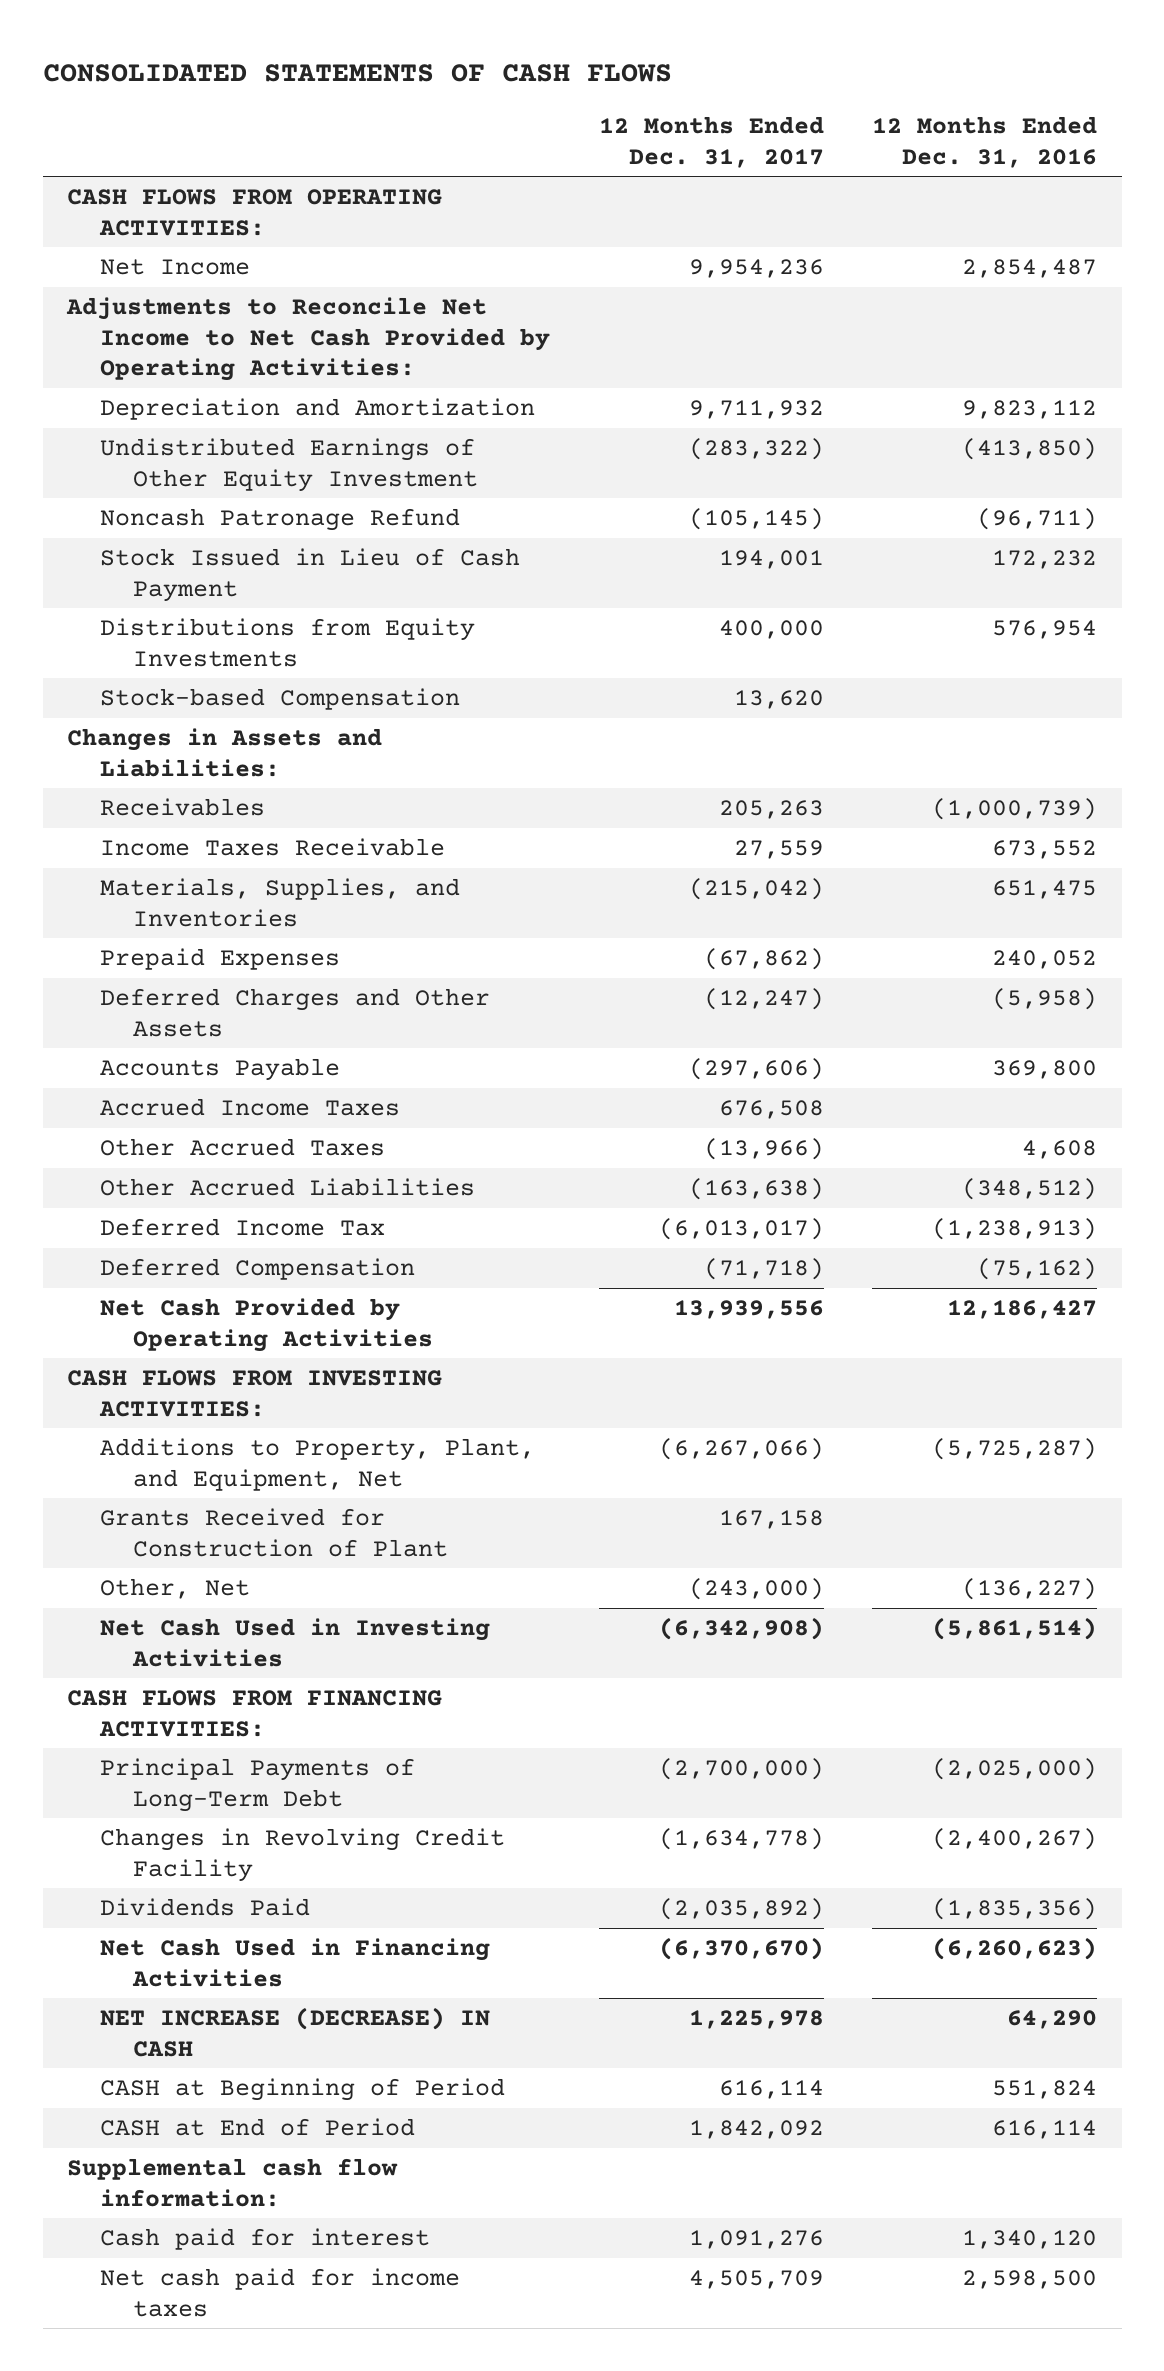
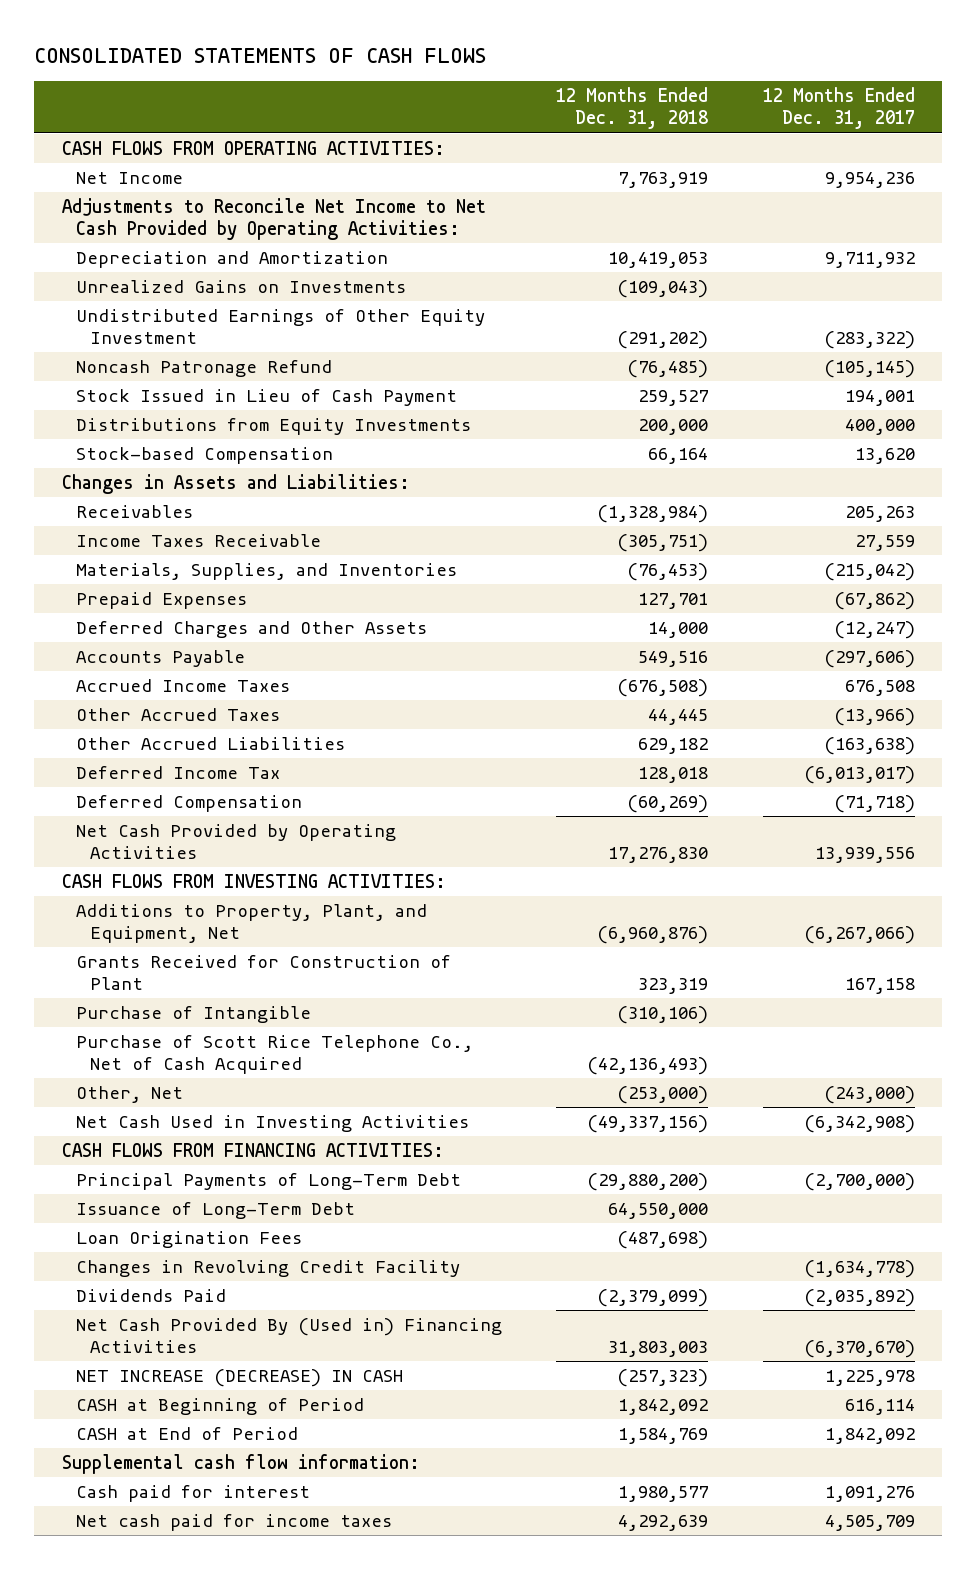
- | 12 Months Ended Dec. 31, 2017 | 12 Months Ended Dec. 31, 2016
+ | 12 Months Ended Dec. 31, 2018 | 12 Months Ended Dec. 31, 2017
+ Unrealized Gains on Investments | (109,043) |
+ Purchase of Intangible | (310,106) |
+ Purchase of Scott Rice Telephone Co., Net of Cash Acquired | (42,136,493) |
+ Issuance of Long-Term Debt | 64,550,000 |
+ Loan Origination Fees | (487,698) |
- Net Cash Used in Financing Activities | (6,370,670) | (6,260,623)
+ Net Cash Provided By (Used in) Financing Activities | 31,803,003 | (6,370,670)

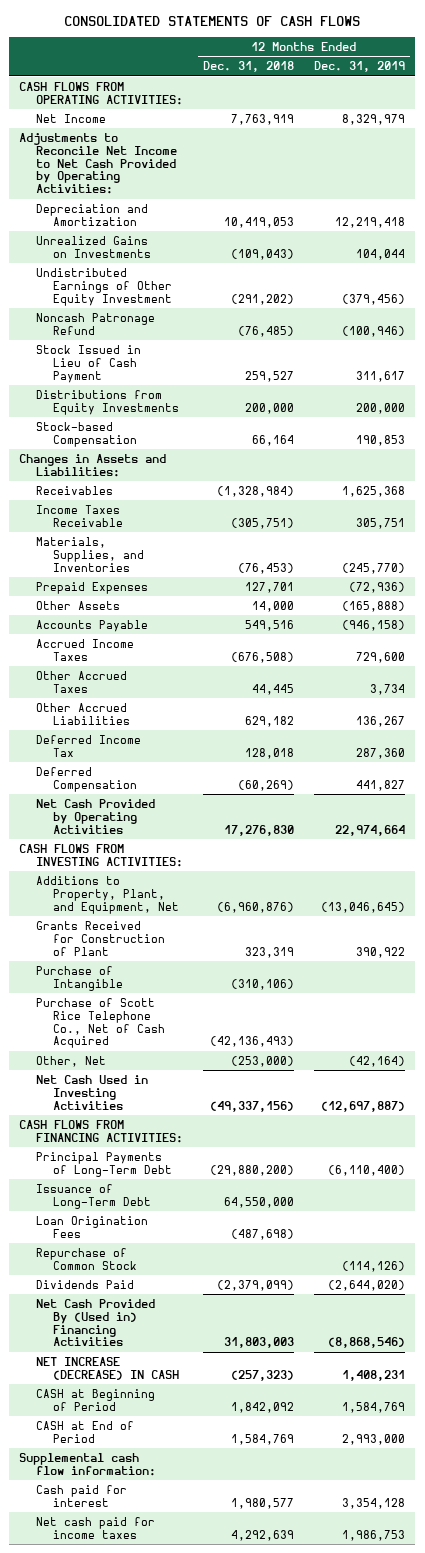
- | 12 Months Ended Dec. 31, 2018 | 12 Months Ended Dec. 31, 2017
+ | 12 Months Ended Dec. 31, 2018 | 12 Months Ended Dec. 31, 2019
- Deferred Charges and Other Assets | 14,000 | (12,247)
+ Other Assets | 14,000 | (165,888)
- Changes in Revolving Credit Facility | | (1,634,778)
+ Repurchase of Common Stock | | (114,126)

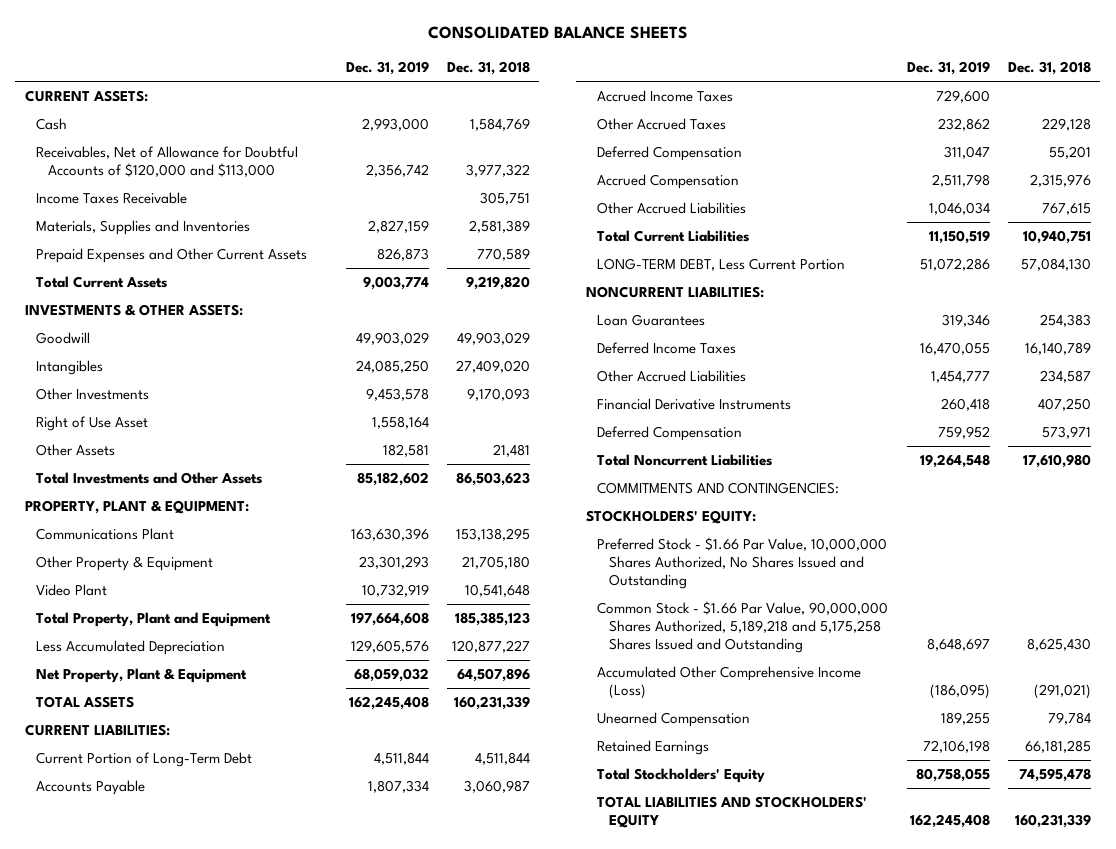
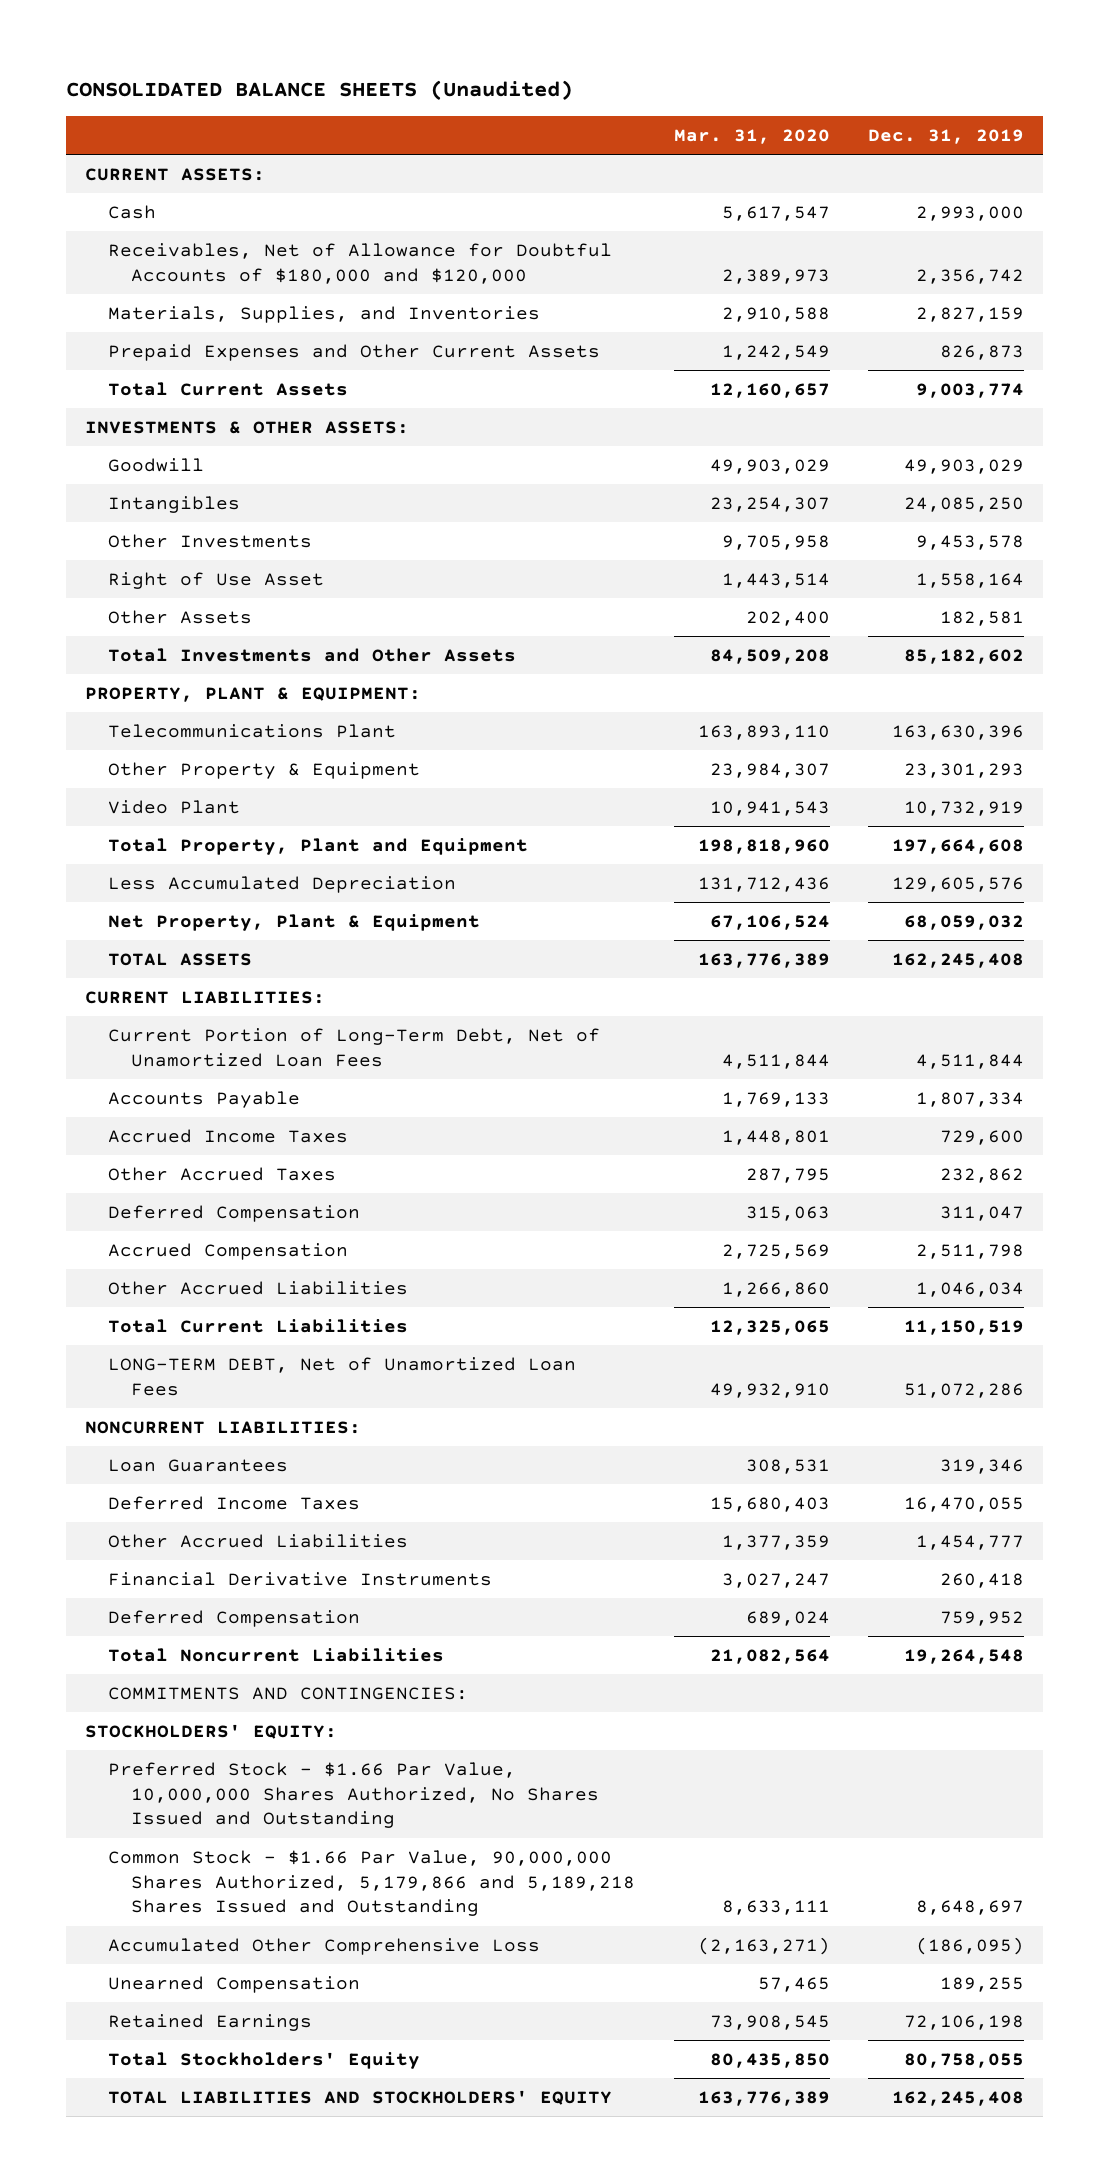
- CONSOLIDATED BALANCE SHEETS
+ CONSOLIDATED BALANCE SHEETS (Unaudited)
- | Dec. 31, 2019 | Dec. 31, 2018
+ | Mar. 31, 2020 | Dec. 31, 2019
- Receivables, Net of Allowance for Doubtful Accounts of $120,000 and $113,000 | 2,356,742 | 3,977,322
- Income Taxes Receivable | | 305,751
- Materials, Supplies and Inventories | 2,827,159 | 2,581,389
+ Receivables, Net of Allowance for Doubtful Accounts of $180,000 and $120,000 | 2,389,973 | 2,356,742
+ Materials, Supplies, and Inventories | 2,910,588 | 2,827,159
- Communications Plant | 163,630,396 | 153,138,295
+ Telecommunications Plant | 163,893,110 | 163,630,396
- Current Portion of Long-Term Debt | 4,511,844 | 4,511,844
+ Current Portion of Long-Term Debt, Net of Unamortized Loan Fees | 4,511,844 | 4,511,844
- LONG-TERM DEBT, Less Current Portion | 51,072,286 | 57,084,130
+ LONG-TERM DEBT, Net of Unamortized Loan Fees | 49,932,910 | 51,072,286
- Common Stock - $1.66 Par Value, 90,000,000 Shares Authorized, 5,189,218 and 5,175,258 Shares Issued and Outstanding | 8,648,697 | 8,625,430
- Accumulated Other Comprehensive Income (Loss) | (186,095) | (291,021)
+ Common Stock - $1.66 Par Value, 90,000,000 Shares Authorized, 5,179,866 and 5,189,218 Shares Issued and Outstanding | 8,633,111 | 8,648,697
+ Accumulated Other Comprehensive Loss | (2,163,271) | (186,095)

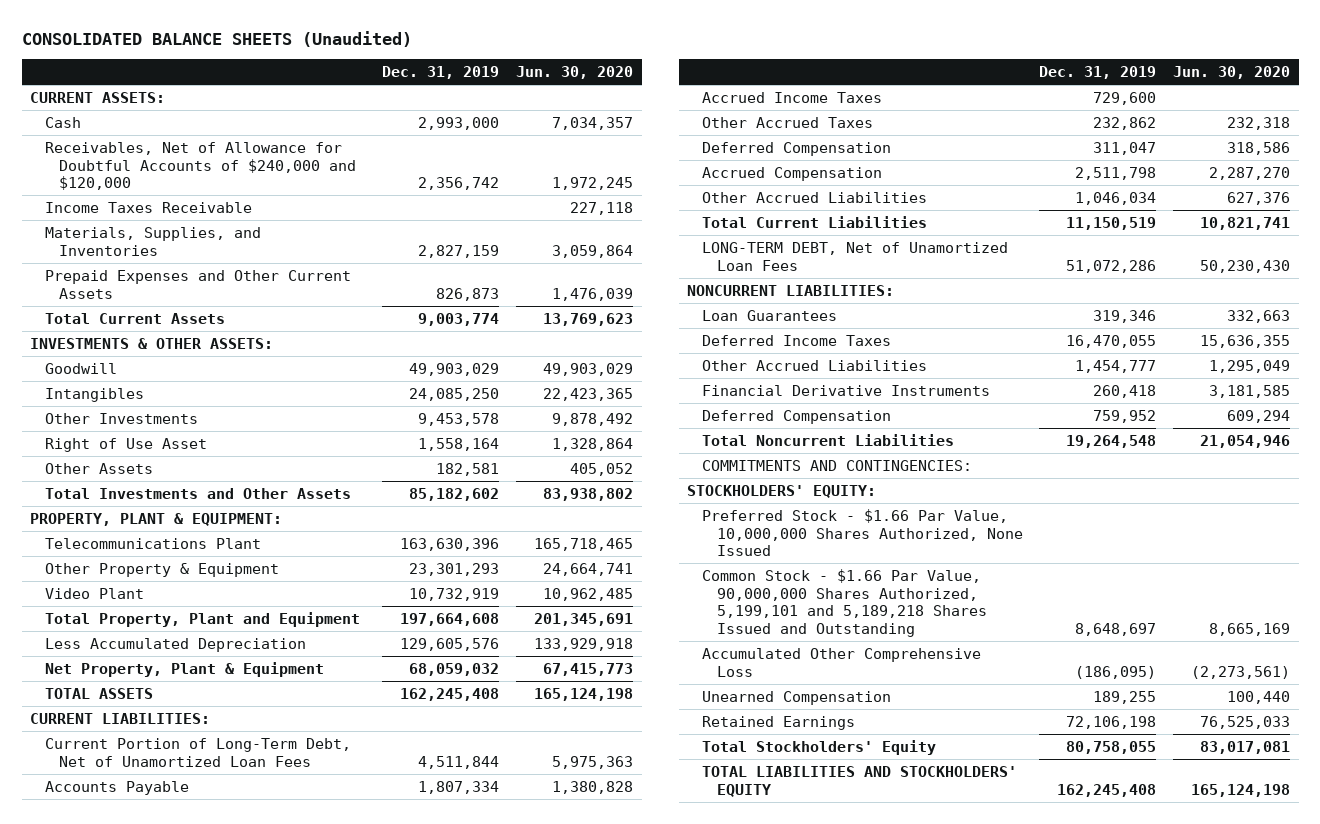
- | Mar. 31, 2020 | Dec. 31, 2019
+ | Dec. 31, 2019 | Jun. 30, 2020
- Receivables, Net of Allowance for Doubtful Accounts of $180,000 and $120,000 | 2,389,973 | 2,356,742
+ Receivables, Net of Allowance for Doubtful Accounts of $240,000 and $120,000 | 2,356,742 | 1,972,245
+ Income Taxes Receivable | | 227,118
- Preferred Stock - $1.66 Par Value, 10,000,000 Shares Authorized, No Shares Issued and Outstanding
- Common Stock - $1.66 Par Value, 90,000,000 Shares Authorized, 5,179,866 and 5,189,218 Shares Issued and Outstanding | 8,633,111 | 8,648,697
+ Preferred Stock - $1.66 Par Value, 10,000,000 Shares Authorized, None Issued
+ Common Stock - $1.66 Par Value, 90,000,000 Shares Authorized, 5,199,101 and 5,189,218 Shares Issued and Outstanding | 8,648,697 | 8,665,169

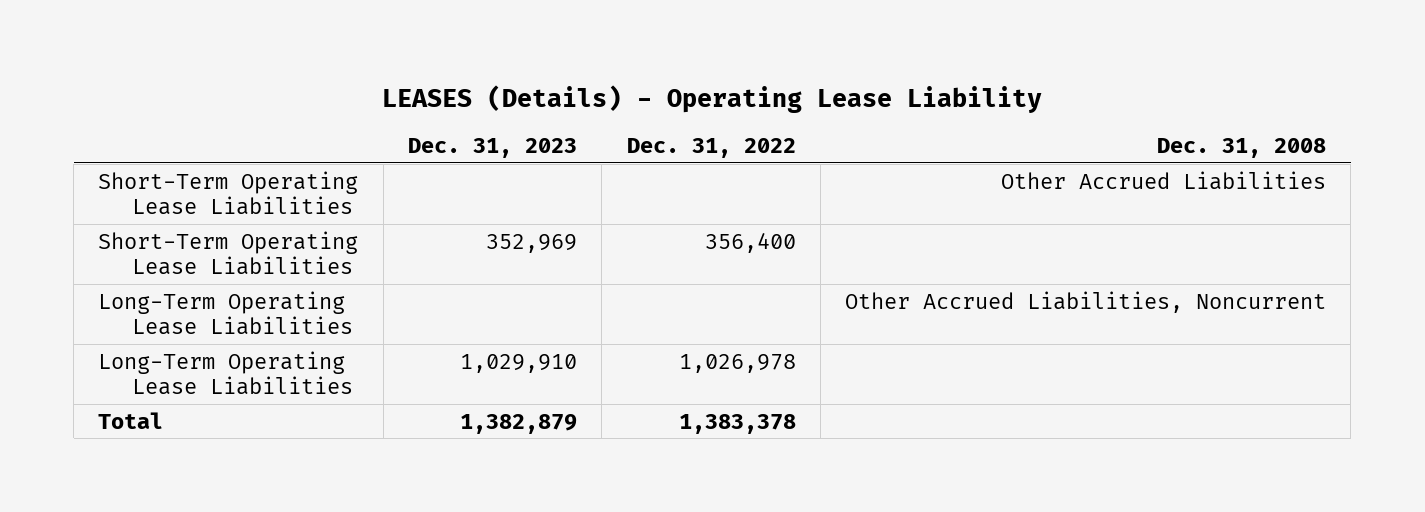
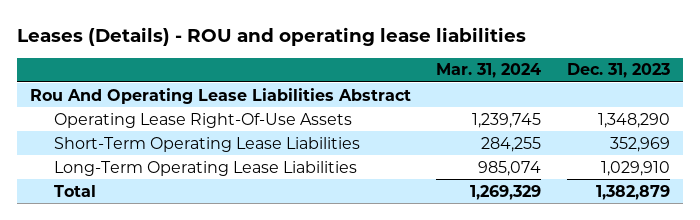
- LEASES (Details) - Operating Lease Liability
+ Leases (Details) - ROU and operating lease liabilities
- | Dec. 31, 2023 | Dec. 31, 2022 | Dec. 31, 2008
+ | Mar. 31, 2024 | Dec. 31, 2023
- Short-Term Operating Lease Liabilities | | | Other Accrued Liabilities
+ Rou And Operating Lease Liabilities Abstract
+ Operating Lease Right-Of-Use Assets | 1,239,745 | 1,348,290
- Long-Term Operating Lease Liabilities | | | Other Accrued Liabilities, Noncurrent

